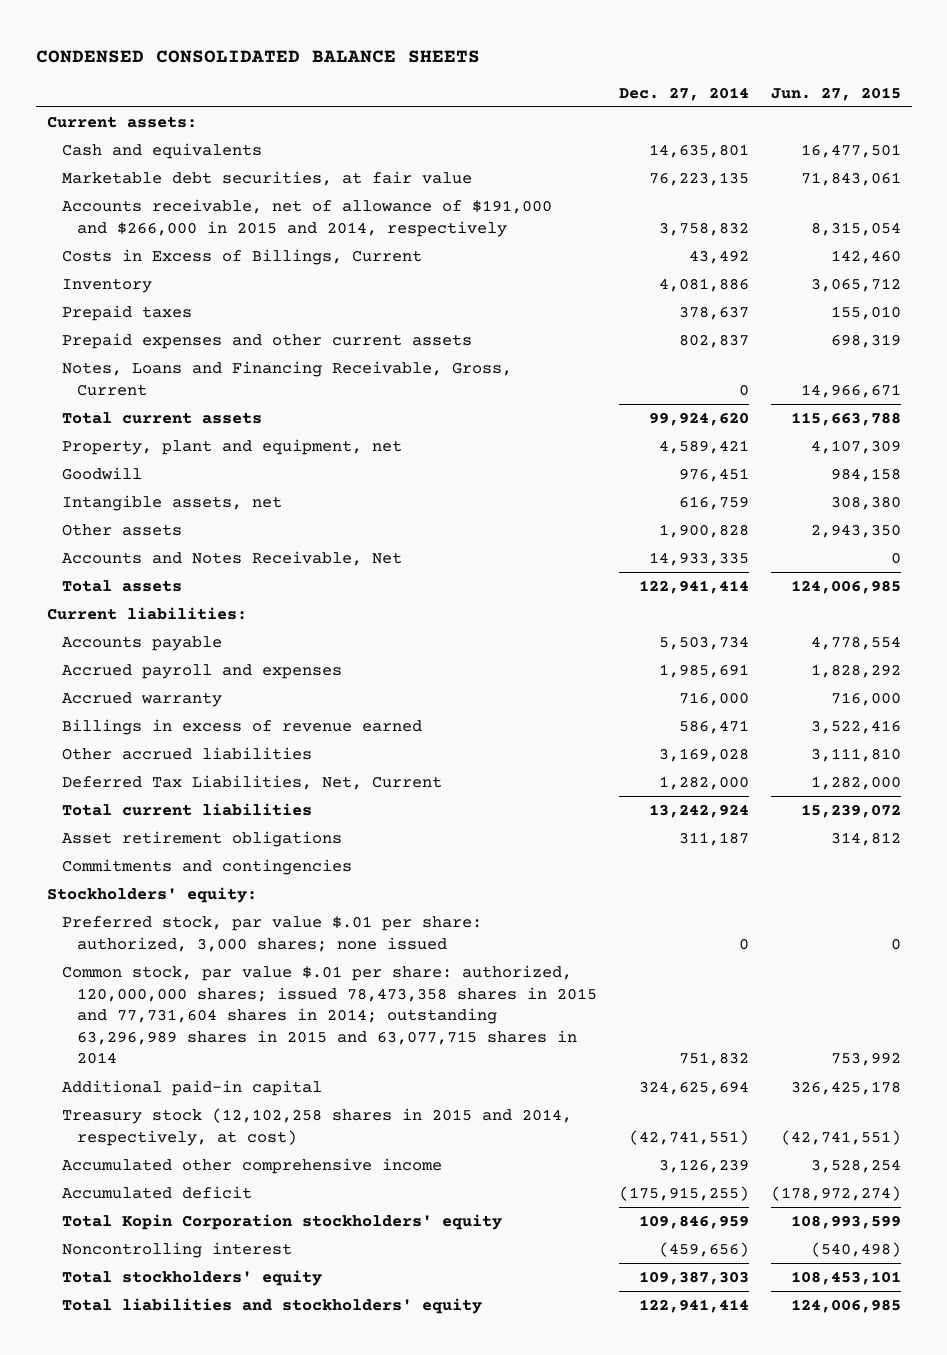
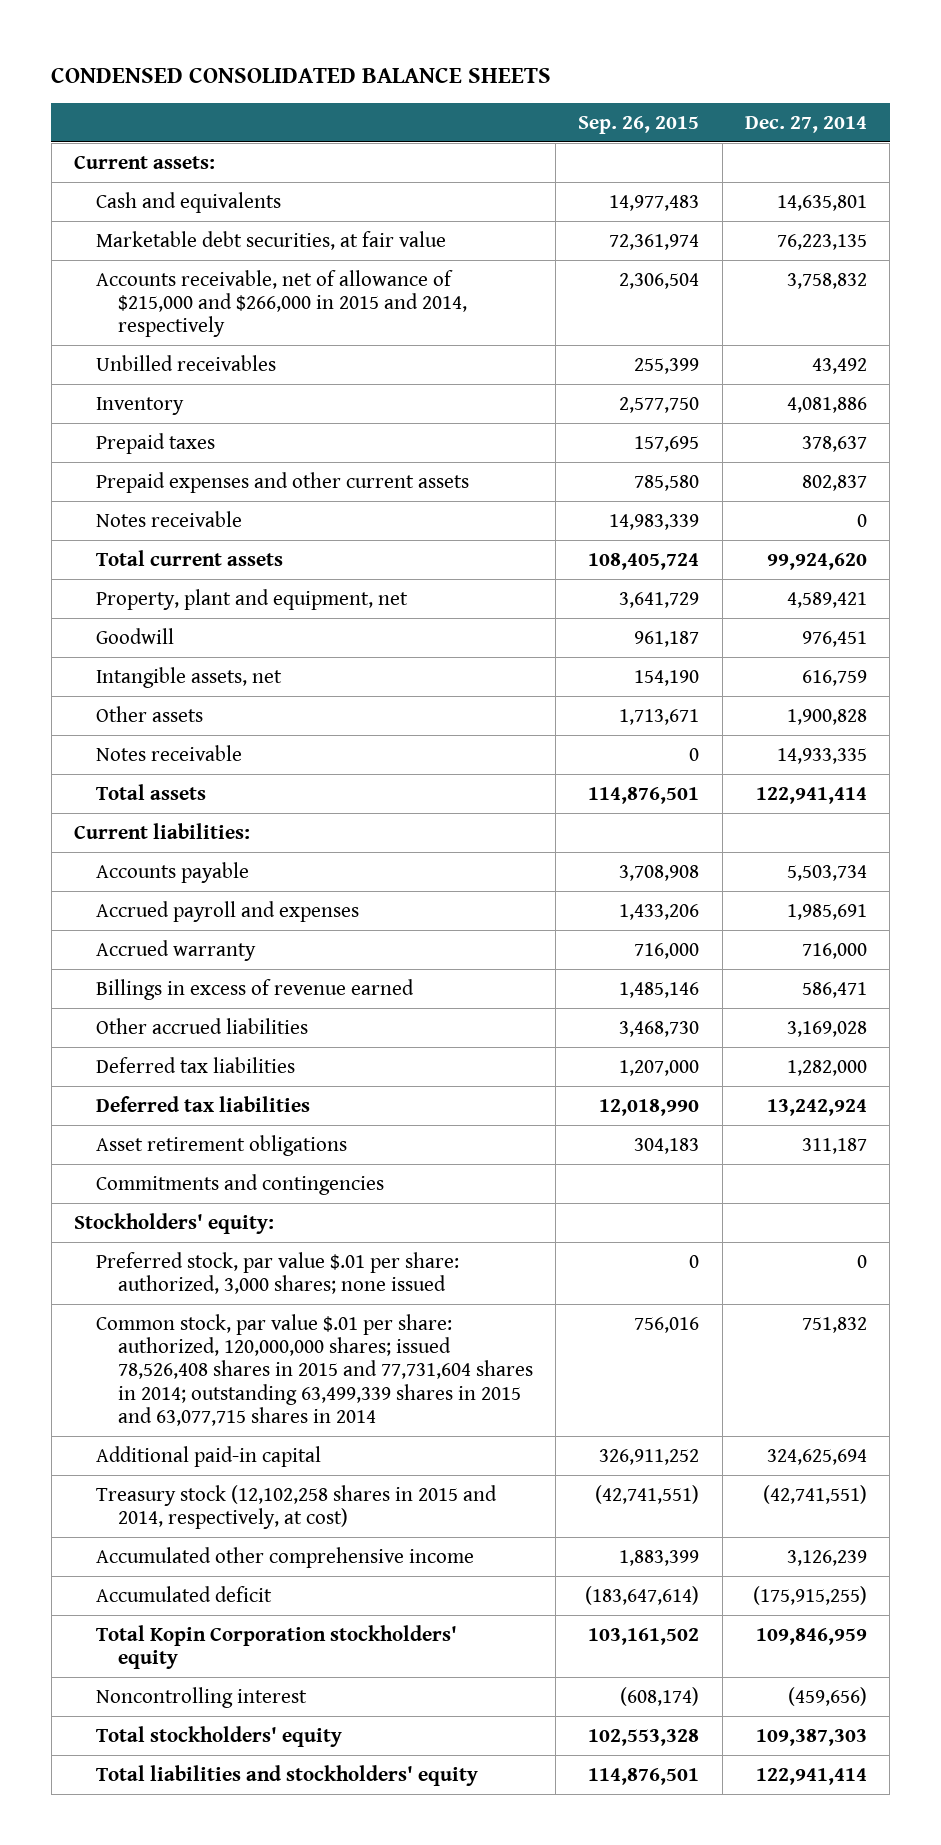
- | Dec. 27, 2014 | Jun. 27, 2015
+ | Sep. 26, 2015 | Dec. 27, 2014
- Accounts receivable, net of allowance of $191,000 and $266,000 in 2015 and 2014, respectively | 3,758,832 | 8,315,054
- Costs in Excess of Billings, Current | 43,492 | 142,460
+ Accounts receivable, net of allowance of $215,000 and $266,000 in 2015 and 2014, respectively | 2,306,504 | 3,758,832
+ Unbilled receivables | 255,399 | 43,492
- Notes, Loans and Financing Receivable, Gross, Current | 0 | 14,966,671
+ Notes receivable | 14,983,339 | 0
- Accounts and Notes Receivable, Net | 14,933,335 | 0
+ Notes receivable | 0 | 14,933,335
- Deferred Tax Liabilities, Net, Current | 1,282,000 | 1,282,000
- Total current liabilities | 13,242,924 | 15,239,072
+ Deferred tax liabilities | 1,207,000 | 1,282,000
+ Deferred tax liabilities | 12,018,990 | 13,242,924
- Common stock, par value $.01 per share: authorized, 120,000,000 shares; issued 78,473,358 shares in 2015 and 77,731,604 shares in 2014; outstanding 63,296,989 shares in 2015 and 63,077,715 shares in 2014 | 751,832 | 753,992
+ Common stock, par value $.01 per share: authorized, 120,000,000 shares; issued 78,526,408 shares in 2015 and 77,731,604 shares in 2014; outstanding 63,499,339 shares in 2015 and 63,077,715 shares in 2014 | 756,016 | 751,832

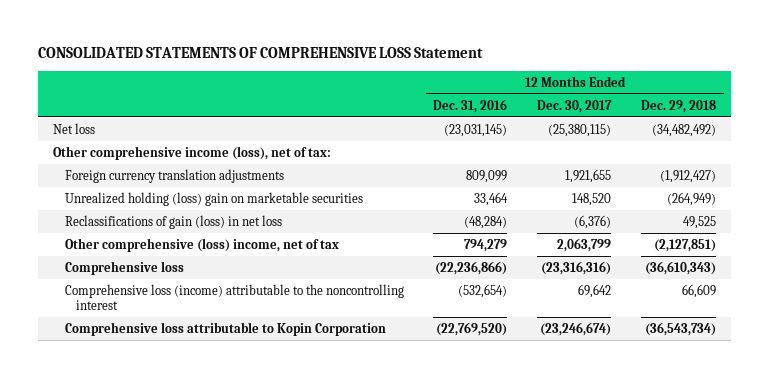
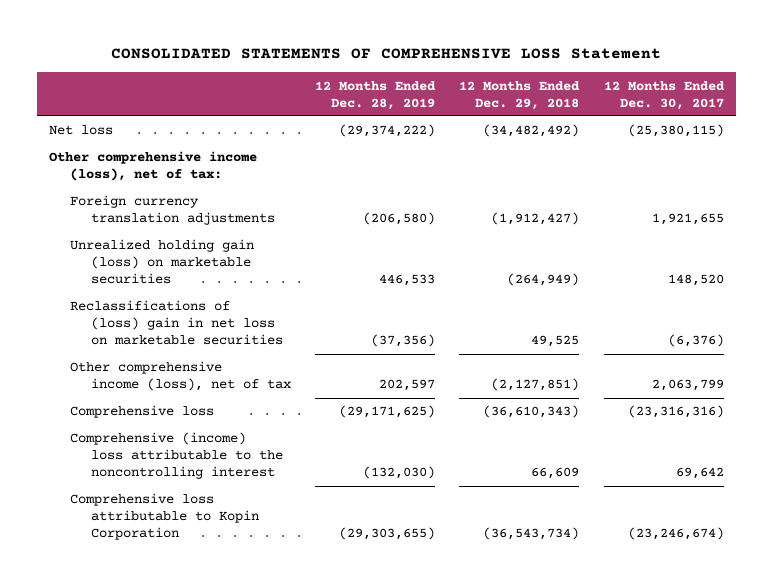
- | 12 Months Ended Dec. 31, 2016 | 12 Months Ended Dec. 30, 2017 | 12 Months Ended Dec. 29, 2018
+ | 12 Months Ended Dec. 28, 2019 | 12 Months Ended Dec. 29, 2018 | 12 Months Ended Dec. 30, 2017
- Unrealized holding (loss) gain on marketable securities | 33,464 | 148,520 | (264,949)
- Reclassifications of gain (loss) in net loss | (48,284) | (6,376) | 49,525
- Other comprehensive (loss) income, net of tax | 794,279 | 2,063,799 | (2,127,851)
+ Unrealized holding gain (loss) on marketable securities | 446,533 | (264,949) | 148,520
+ Reclassifications of (loss) gain in net loss on marketable securities | (37,356) | 49,525 | (6,376)
+ Other comprehensive income (loss), net of tax | 202,597 | (2,127,851) | 2,063,799
- Comprehensive loss (income) attributable to the noncontrolling interest | (532,654) | 69,642 | 66,609
+ Comprehensive (income) loss attributable to the noncontrolling interest | (132,030) | 66,609 | 69,642

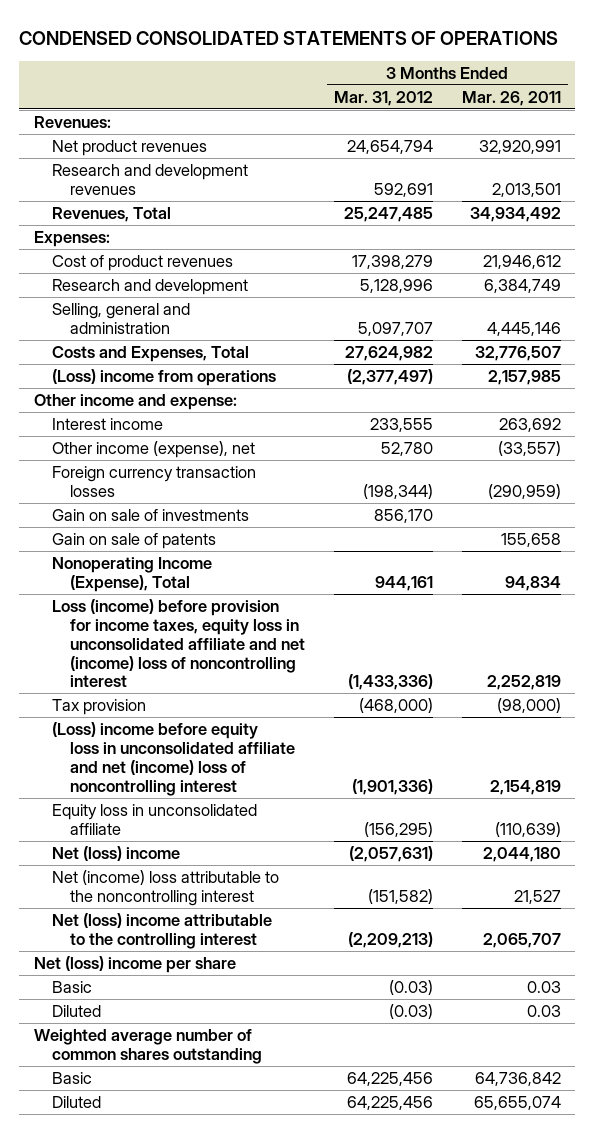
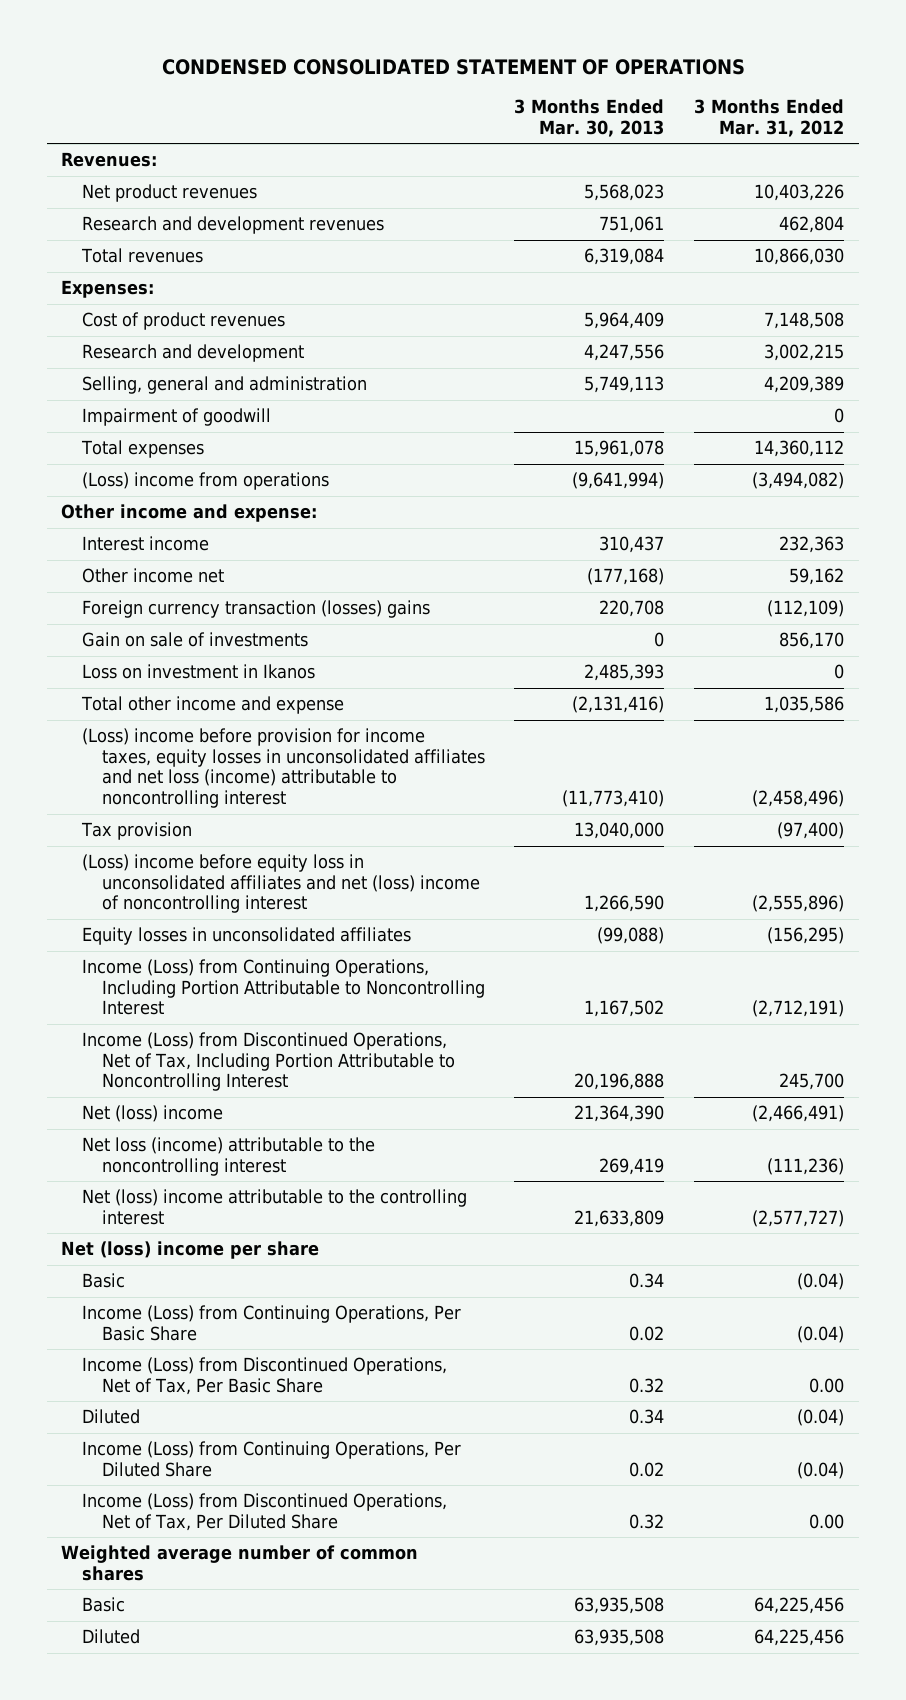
- CONDENSED CONSOLIDATED STATEMENTS OF OPERATIONS
+ CONDENSED CONSOLIDATED STATEMENT OF OPERATIONS
- | 3 Months Ended Mar. 31, 2012 | 3 Months Ended Mar. 26, 2011
+ | 3 Months Ended Mar. 30, 2013 | 3 Months Ended Mar. 31, 2012
- Net product revenues | 24,654,794 | 32,920,991
- Research and development revenues | 592,691 | 2,013,501
- Revenues, Total | 25,247,485 | 34,934,492
+ Net product revenues | 5,568,023 | 10,403,226
+ Research and development revenues | 751,061 | 462,804
+ Total revenues | 6,319,084 | 10,866,030
- Cost of product revenues | 17,398,279 | 21,946,612
- Research and development | 5,128,996 | 6,384,749
- Selling, general and administration | 5,097,707 | 4,445,146
- Costs and Expenses, Total | 27,624,982 | 32,776,507
- (Loss) income from operations | (2,377,497) | 2,157,985
+ Cost of product revenues | 5,964,409 | 7,148,508
+ Research and development | 4,247,556 | 3,002,215
+ Selling, general and administration | 5,749,113 | 4,209,389
+ Impairment of goodwill | | 0
+ Total expenses | 15,961,078 | 14,360,112
+ (Loss) income from operations | (9,641,994) | (3,494,082)
- Interest income | 233,555 | 263,692
- Other income (expense), net | 52,780 | (33,557)
- Foreign currency transaction losses | (198,344) | (290,959)
+ Interest income | 310,437 | 232,363
+ Other income net | (177,168) | 59,162
+ Foreign currency transaction (losses) gains | 220,708 | (112,109)
- Gain on sale of patents | | 155,658
- Nonoperating Income (Expense), Total | 944,161 | 94,834
- Loss (income) before provision for income taxes, equity loss in unconsolidated affiliate and net (income) loss of noncontrolling interest | (1,433,336) | 2,252,819
- Tax provision | (468,000) | (98,000)
- (Loss) income before equity loss in unconsolidated affiliate and net (income) loss of noncontrolling interest | (1,901,336) | 2,154,819
- Equity loss in unconsolidated affiliate | (156,295) | (110,639)
- Net (loss) income | (2,057,631) | 2,044,180
- Net (income) loss attributable to the noncontrolling interest | (151,582) | 21,527
- Net (loss) income attributable to the controlling interest | (2,209,213) | 2,065,707
+ Loss on investment in Ikanos | 2,485,393 | 0
+ Total other income and expense | (2,131,416) | 1,035,586
+ (Loss) income before provision for income taxes, equity losses in unconsolidated affiliates and net loss (income) attributable to noncontrolling interest | (11,773,410) | (2,458,496)
+ Tax provision | 13,040,000 | (97,400)
+ (Loss) income before equity loss in unconsolidated affiliates and net (loss) income of noncontrolling interest | 1,266,590 | (2,555,896)
+ Equity losses in unconsolidated affiliates | (99,088) | (156,295)
+ Income (Loss) from Continuing Operations, Including Portion Attributable to Noncontrolling Interest | 1,167,502 | (2,712,191)
+ Income (Loss) from Discontinued Operations, Net of Tax, Including Portion Attributable to Noncontrolling Interest | 20,196,888 | 245,700
+ Net (loss) income | 21,364,390 | (2,466,491)
+ Net loss (income) attributable to the noncontrolling interest | 269,419 | (111,236)
+ Net (loss) income attributable to the controlling interest | 21,633,809 | (2,577,727)
- Basic | (0.03) | 0.03
- Diluted | (0.03) | 0.03
- Weighted average number of common shares outstanding
+ Basic | 0.34 | (0.04)
+ Income (Loss) from Continuing Operations, Per Basic Share | 0.02 | (0.04)
+ Income (Loss) from Discontinued Operations, Net of Tax, Per Basic Share | 0.32 | 0.00
+ Diluted | 0.34 | (0.04)
+ Income (Loss) from Continuing Operations, Per Diluted Share | 0.02 | (0.04)
+ Income (Loss) from Discontinued Operations, Net of Tax, Per Diluted Share | 0.32 | 0.00
+ Weighted average number of common shares

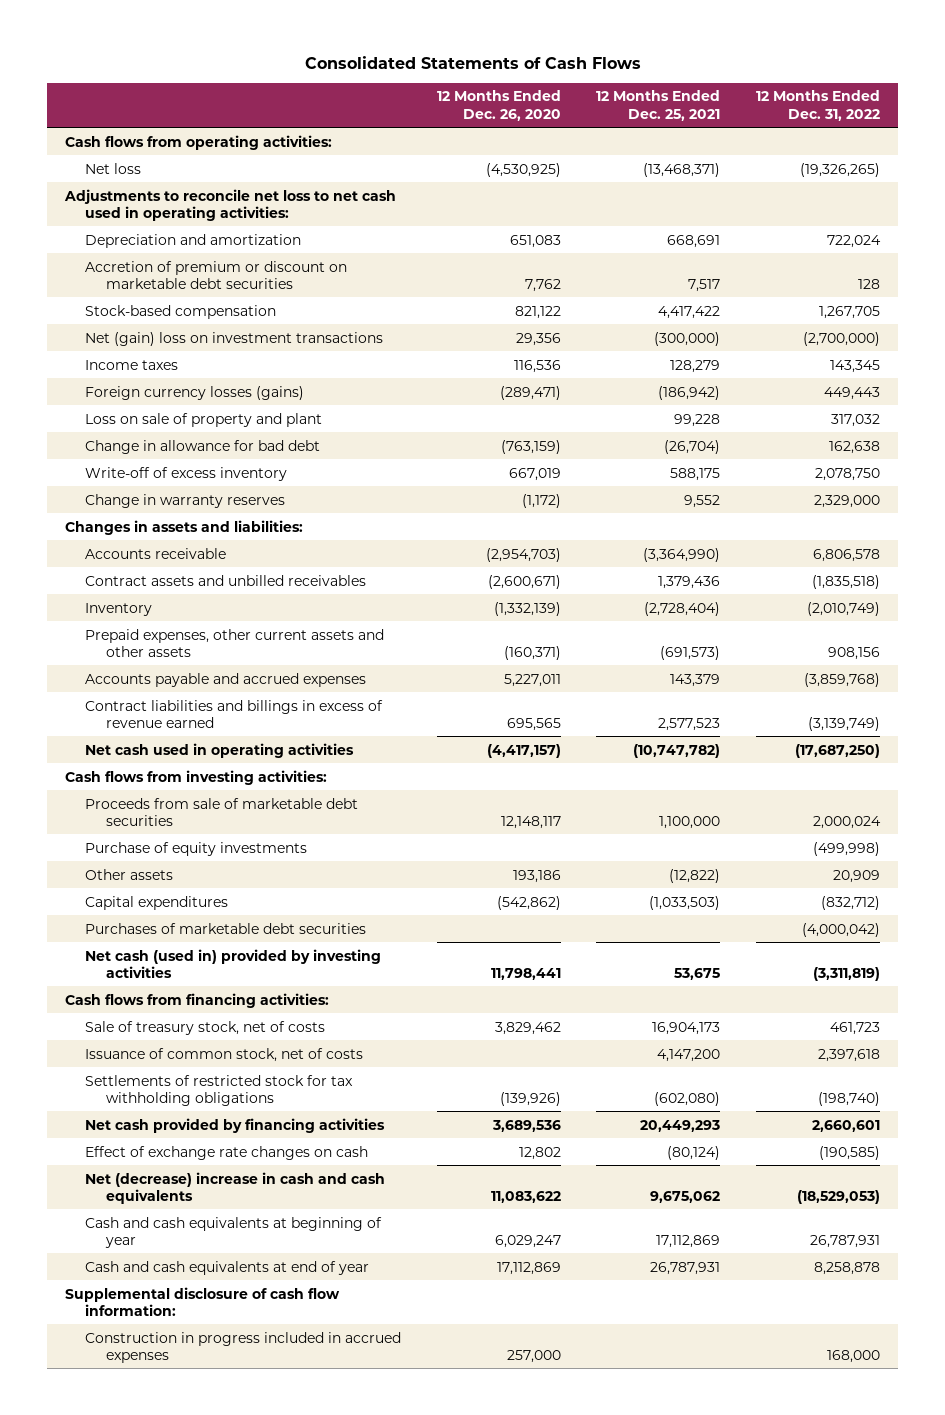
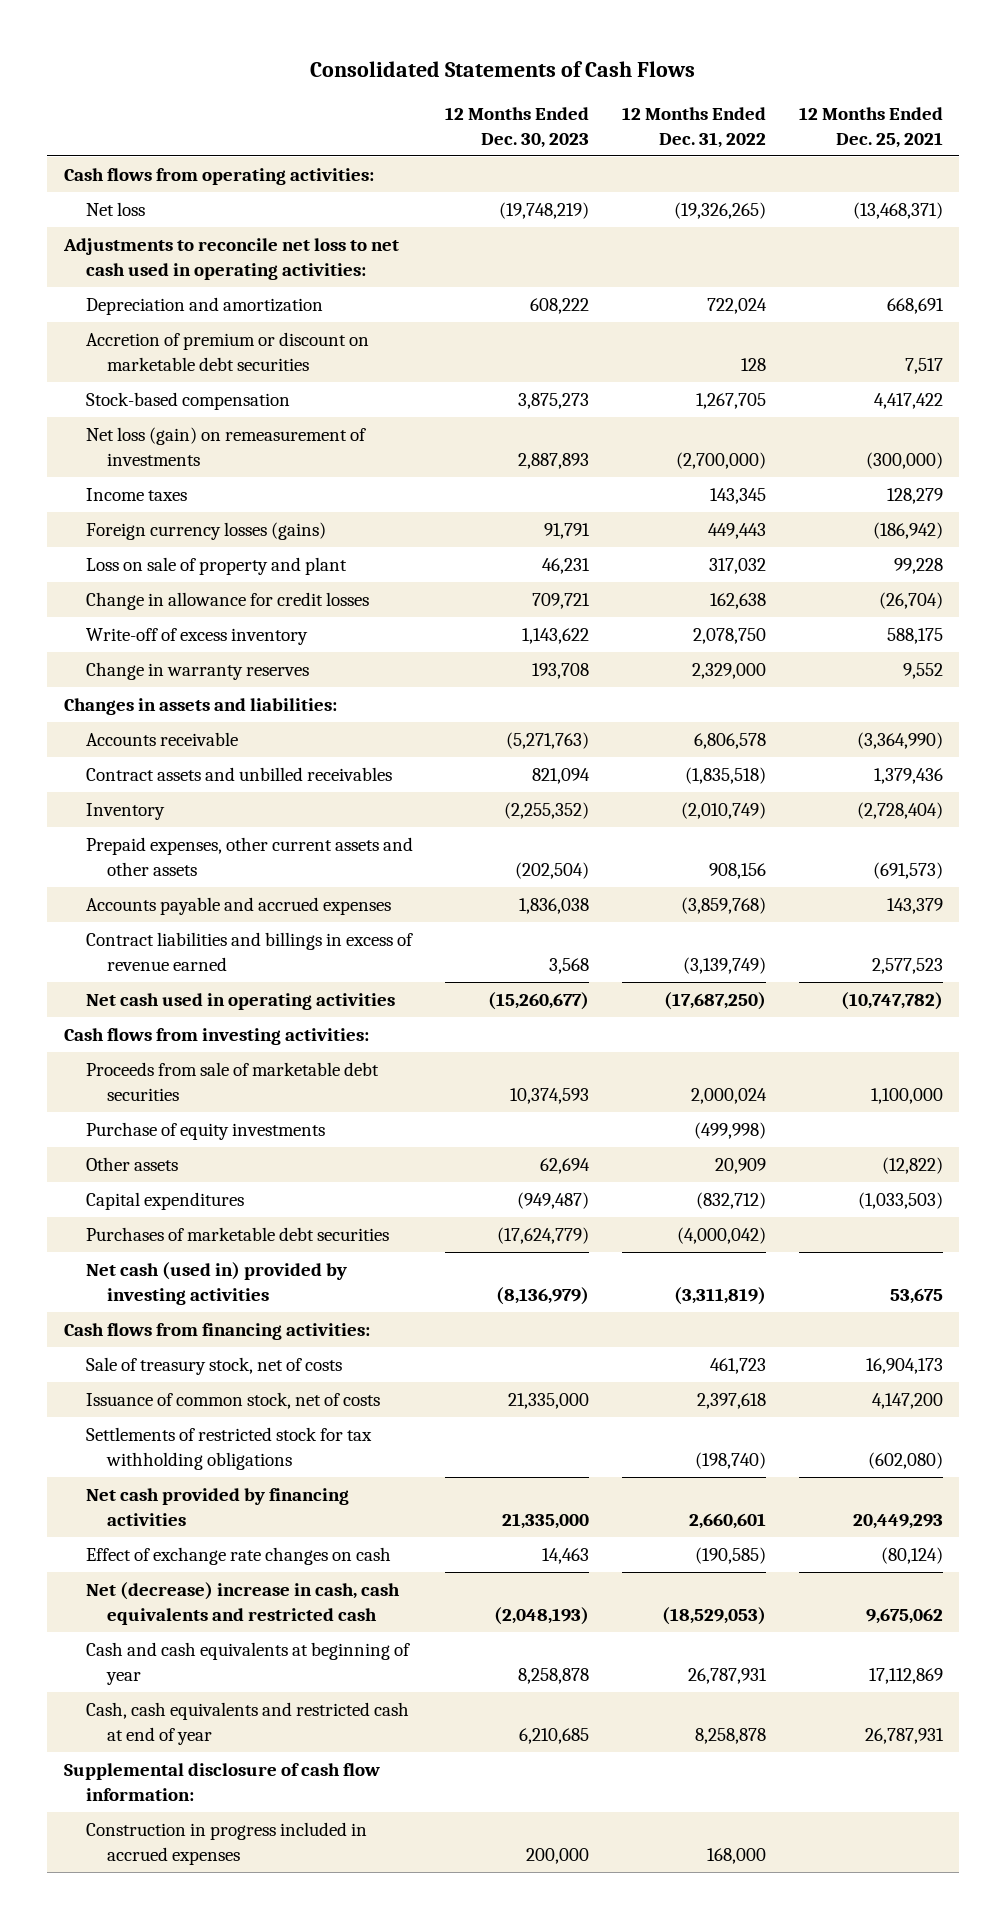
- | 12 Months Ended Dec. 26, 2020 | 12 Months Ended Dec. 25, 2021 | 12 Months Ended Dec. 31, 2022
+ | 12 Months Ended Dec. 30, 2023 | 12 Months Ended Dec. 31, 2022 | 12 Months Ended Dec. 25, 2021
- Net (gain) loss on investment transactions | 29,356 | (300,000) | (2,700,000)
+ Net loss (gain) on remeasurement of investments | 2,887,893 | (2,700,000) | (300,000)
- Change in allowance for bad debt | (763,159) | (26,704) | 162,638
+ Change in allowance for credit losses | 709,721 | 162,638 | (26,704)
- Net (decrease) increase in cash and cash equivalents | 11,083,622 | 9,675,062 | (18,529,053)
+ Net (decrease) increase in cash, cash equivalents and restricted cash | (2,048,193) | (18,529,053) | 9,675,062
- Cash and cash equivalents at end of year | 17,112,869 | 26,787,931 | 8,258,878
+ Cash, cash equivalents and restricted cash at end of year | 6,210,685 | 8,258,878 | 26,787,931

